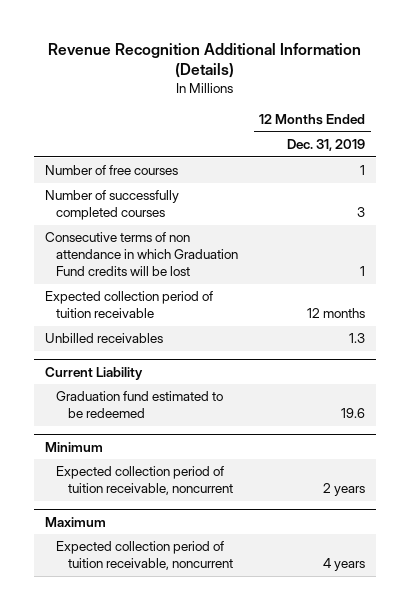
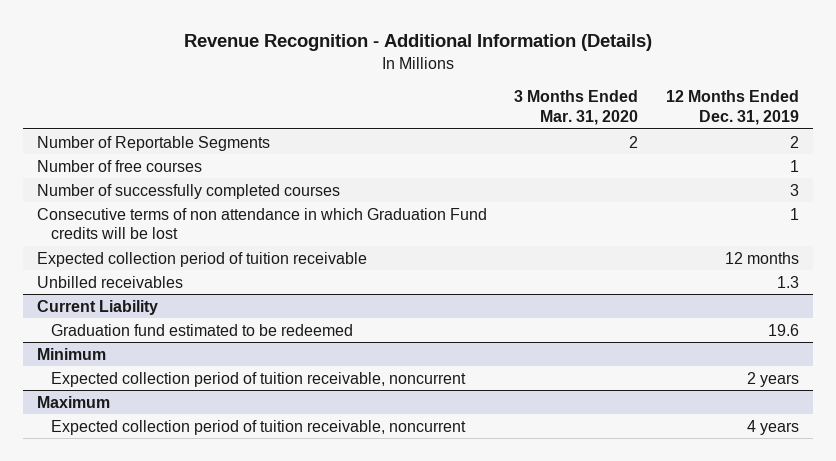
- Revenue Recognition Additional Information (Details)
+ Revenue Recognition - Additional Information (Details)
- | 12 Months Ended Dec. 31, 2019
+ | 3 Months Ended Mar. 31, 2020 | 12 Months Ended Dec. 31, 2019
+ Number of Reportable Segments | 2 | 2

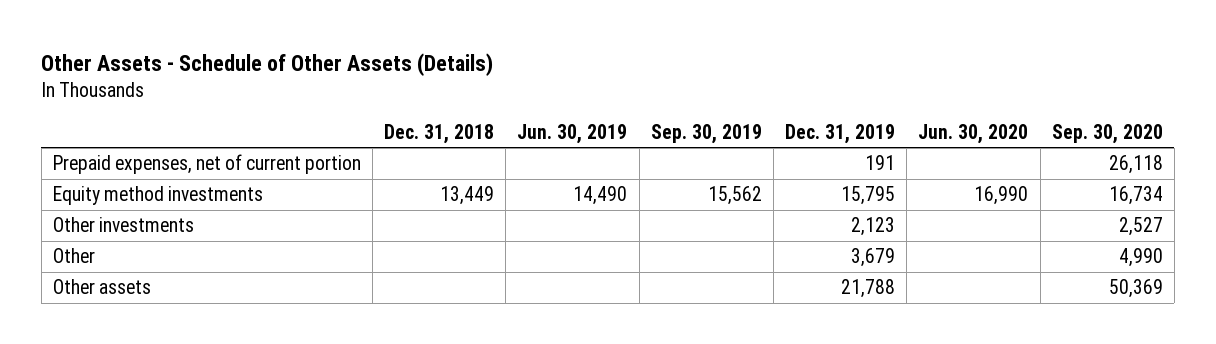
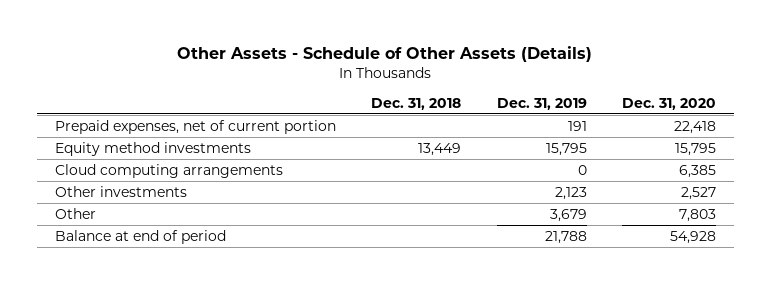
- | Dec. 31, 2018 | Jun. 30, 2019 | Sep. 30, 2019 | Dec. 31, 2019 | Jun. 30, 2020 | Sep. 30, 2020
+ | Dec. 31, 2018 | Dec. 31, 2019 | Dec. 31, 2020
+ Cloud computing arrangements | | 0 | 6,385
- Other assets | | | | 21,788 | | 50,369
+ Balance at end of period | | 21,788 | 54,928

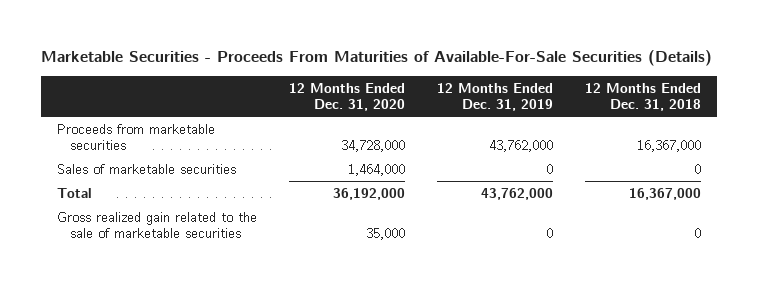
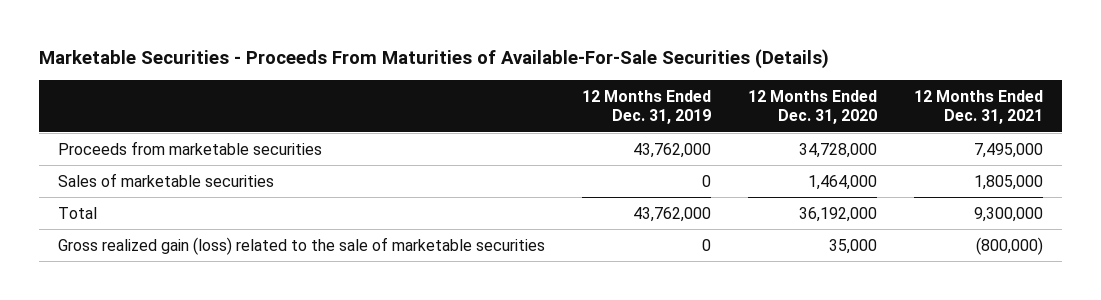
- | 12 Months Ended Dec. 31, 2020 | 12 Months Ended Dec. 31, 2019 | 12 Months Ended Dec. 31, 2018
+ | 12 Months Ended Dec. 31, 2019 | 12 Months Ended Dec. 31, 2020 | 12 Months Ended Dec. 31, 2021
- Gross realized gain related to the sale of marketable securities | 35,000 | 0 | 0
+ Gross realized gain (loss) related to the sale of marketable securities | 0 | 35,000 | (800,000)

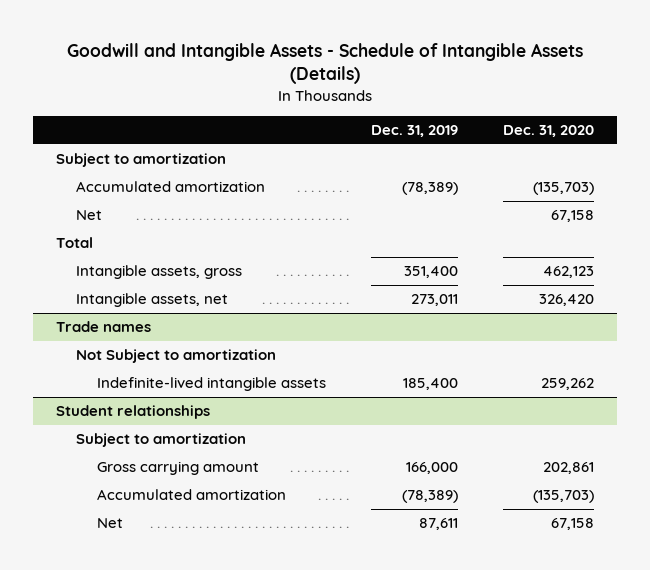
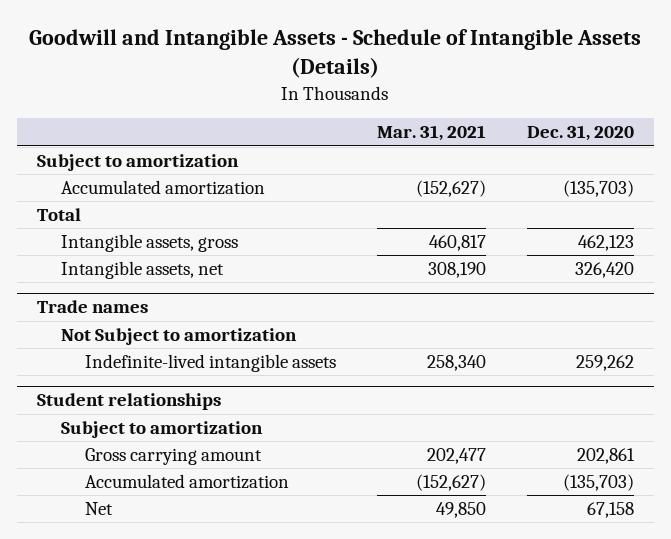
- | Dec. 31, 2019 | Dec. 31, 2020
+ | Mar. 31, 2021 | Dec. 31, 2020
- Net | | 67,158

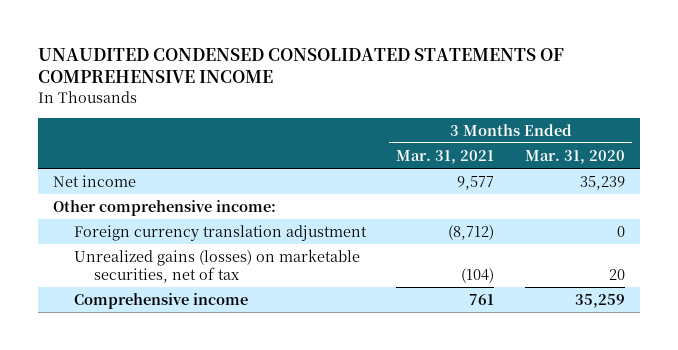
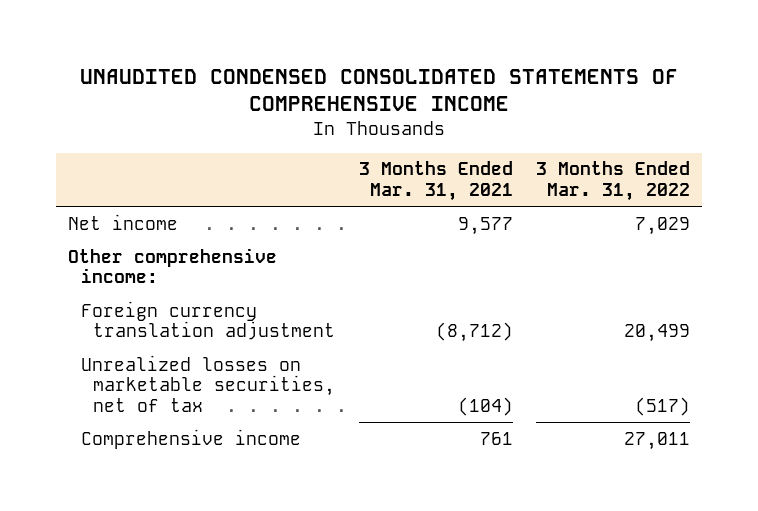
- | 3 Months Ended Mar. 31, 2021 | 3 Months Ended Mar. 31, 2020
+ | 3 Months Ended Mar. 31, 2021 | 3 Months Ended Mar. 31, 2022
- Unrealized gains (losses) on marketable securities, net of tax | (104) | 20
+ Unrealized losses on marketable securities, net of tax | (104) | (517)

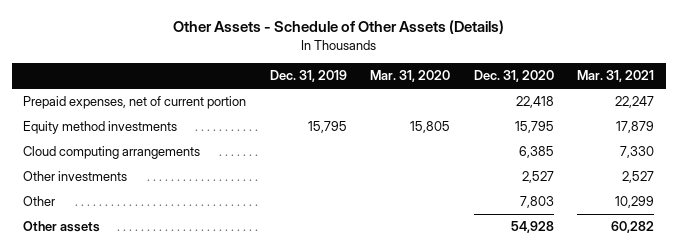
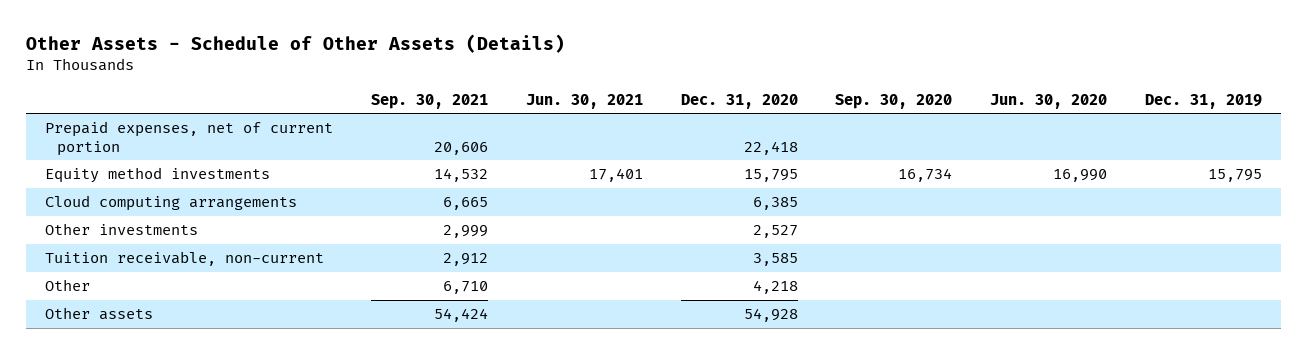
- | Dec. 31, 2019 | Mar. 31, 2020 | Dec. 31, 2020 | Mar. 31, 2021
+ | Sep. 30, 2021 | Jun. 30, 2021 | Dec. 31, 2020 | Sep. 30, 2020 | Jun. 30, 2020 | Dec. 31, 2019
- Other | | | 7,803 | 10,299
+ Tuition receivable, non-current | 2,912 | | 3,585 | | |
+ Other | 6,710 | | 4,218 | | |

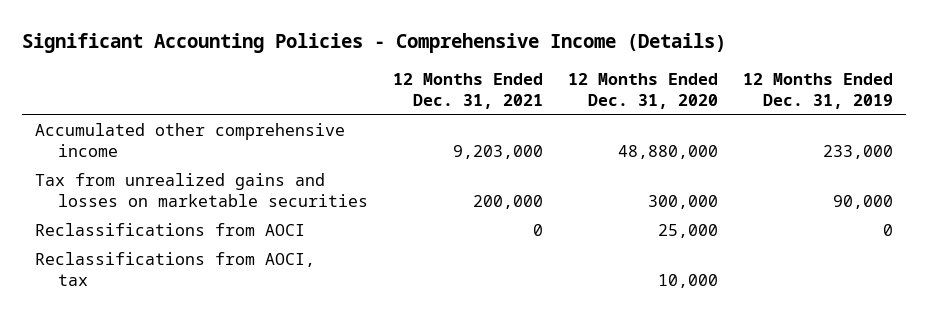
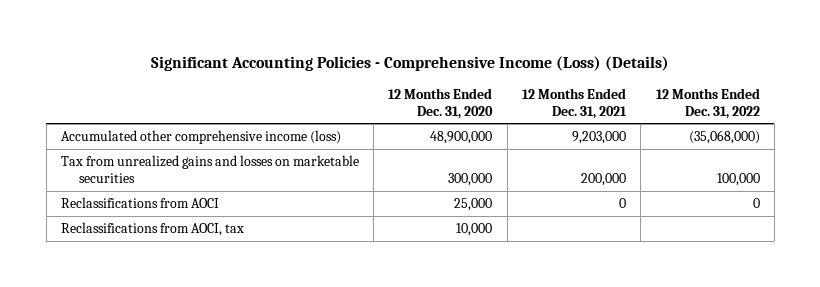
- Significant Accounting Policies - Comprehensive Income (Details)
+ Significant Accounting Policies - Comprehensive Income (Loss) (Details)
- | 12 Months Ended Dec. 31, 2021 | 12 Months Ended Dec. 31, 2020 | 12 Months Ended Dec. 31, 2019
+ | 12 Months Ended Dec. 31, 2020 | 12 Months Ended Dec. 31, 2021 | 12 Months Ended Dec. 31, 2022
- Accumulated other comprehensive income | 9,203,000 | 48,880,000 | 233,000
+ Accumulated other comprehensive income (loss) | 48,900,000 | 9,203,000 | (35,068,000)

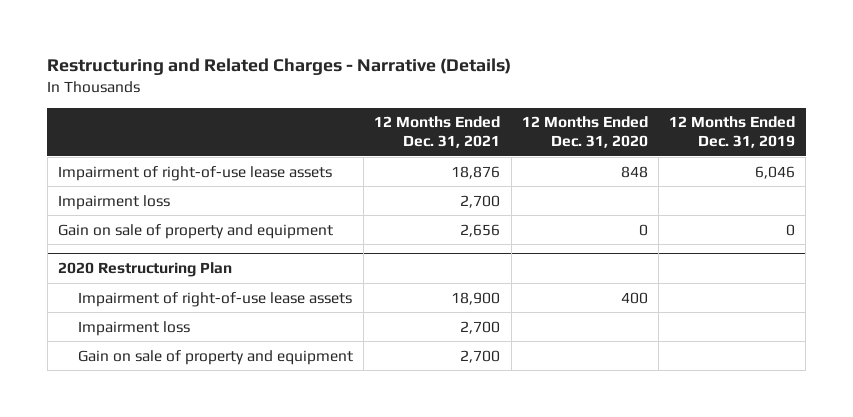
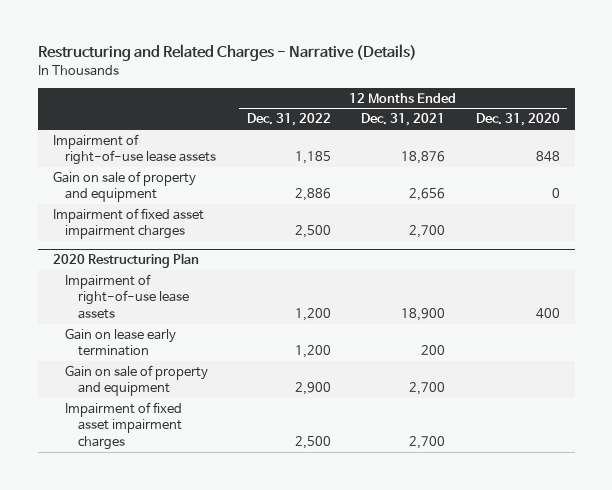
- | 12 Months Ended Dec. 31, 2021 | 12 Months Ended Dec. 31, 2020 | 12 Months Ended Dec. 31, 2019
+ | 12 Months Ended Dec. 31, 2022 | 12 Months Ended Dec. 31, 2021 | 12 Months Ended Dec. 31, 2020
- Impairment loss | 2,700 | |
+ Impairment of fixed asset impairment charges | 2,500 | 2,700 |
@ 2020 Restructuring Plan
- Impairment loss | 2,700 | |
+ Gain on lease early termination | 1,200 | 200 |
+ Impairment of fixed asset impairment charges | 2,500 | 2,700 |

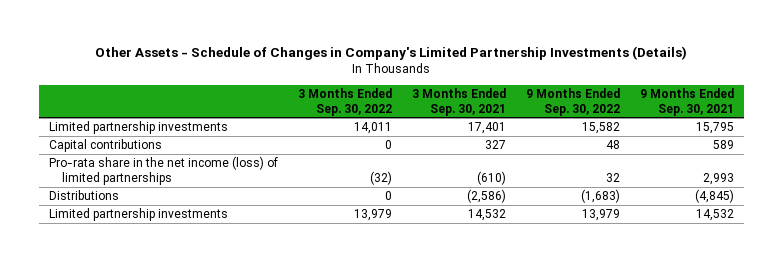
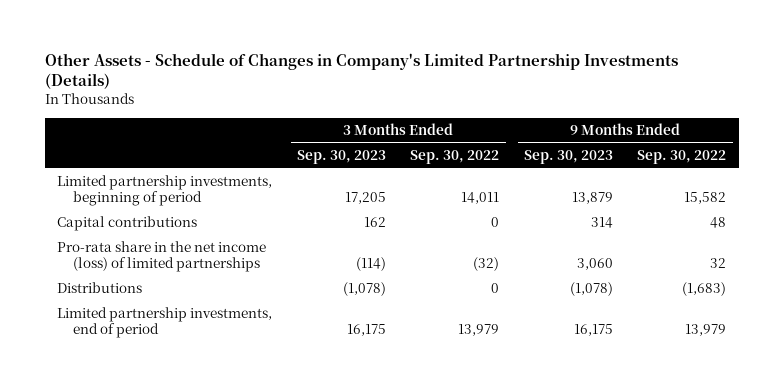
- | 3 Months Ended Sep. 30, 2022 | 3 Months Ended Sep. 30, 2021 | 9 Months Ended Sep. 30, 2022 | 9 Months Ended Sep. 30, 2021
+ | 3 Months Ended Sep. 30, 2023 | 3 Months Ended Sep. 30, 2022 | 9 Months Ended Sep. 30, 2023 | 9 Months Ended Sep. 30, 2022
- Limited partnership investments | 14,011 | 17,401 | 15,582 | 15,795
+ Limited partnership investments, beginning of period | 17,205 | 14,011 | 13,879 | 15,582
- Limited partnership investments | 13,979 | 14,532 | 13,979 | 14,532
+ Limited partnership investments, end of period | 16,175 | 13,979 | 16,175 | 13,979

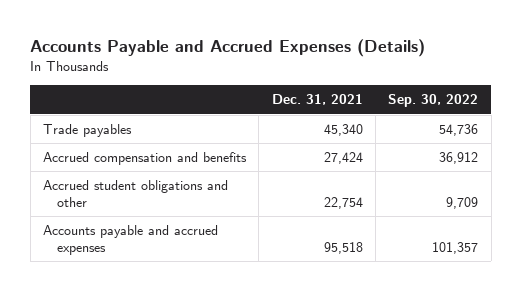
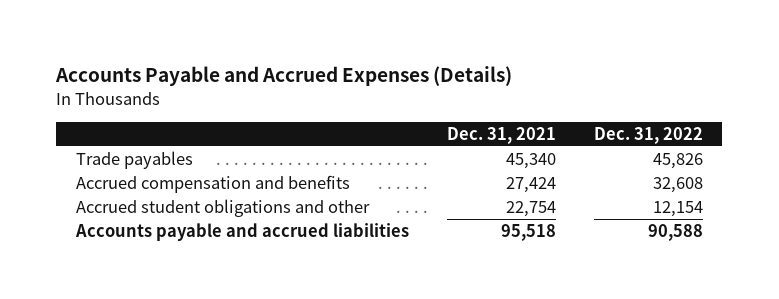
- | Dec. 31, 2021 | Sep. 30, 2022
+ | Dec. 31, 2021 | Dec. 31, 2022
- Accounts payable and accrued expenses | 95,518 | 101,357
+ Accounts payable and accrued liabilities | 95,518 | 90,588

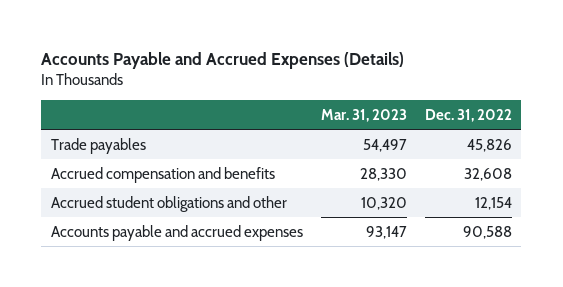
- | Dec. 31, 2021 | Dec. 31, 2022
+ | Mar. 31, 2023 | Dec. 31, 2022
- Accounts payable and accrued liabilities | 95,518 | 90,588
+ Accounts payable and accrued expenses | 93,147 | 90,588

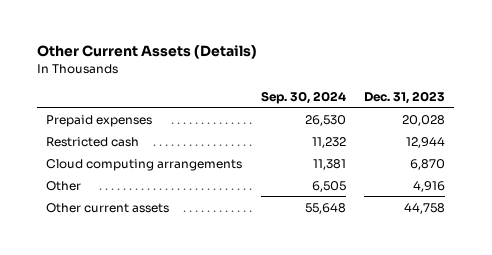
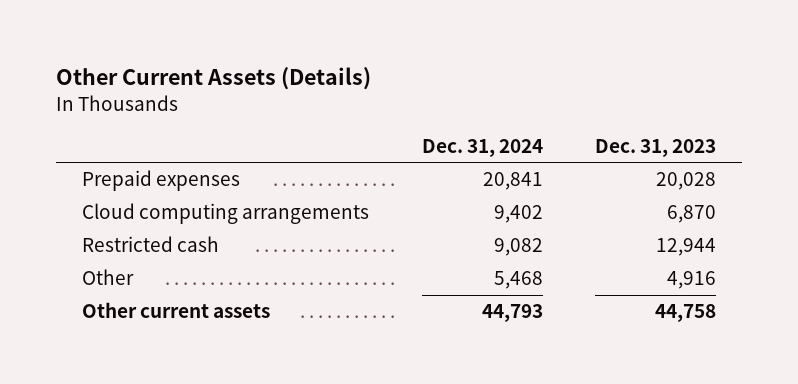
- | Sep. 30, 2024 | Dec. 31, 2023
+ | Dec. 31, 2024 | Dec. 31, 2023
moved down: Restricted cash | 9,082 | 12,944

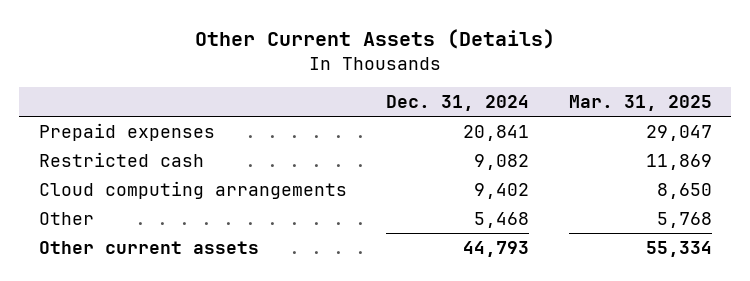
- | Dec. 31, 2024 | Dec. 31, 2023
+ | Dec. 31, 2024 | Mar. 31, 2025
moved down: Cloud computing arrangements | 9,402 | 8,650

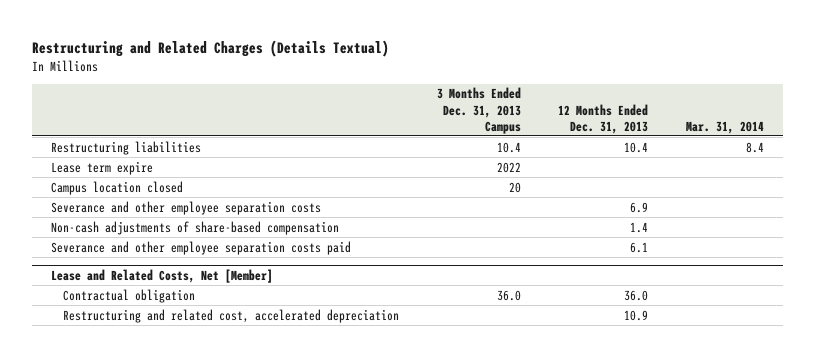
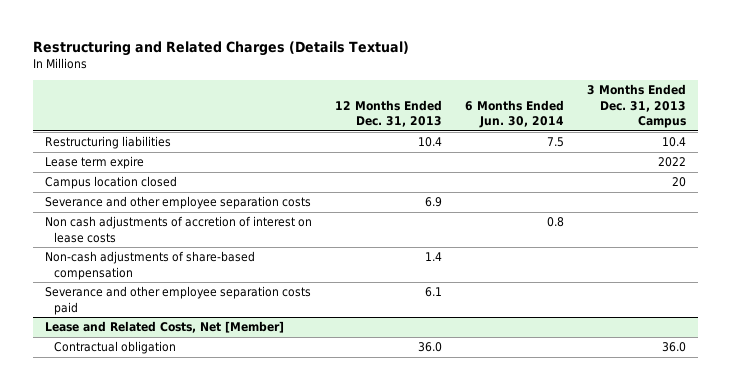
- | 3 Months Ended Dec. 31, 2013 Campus | 12 Months Ended Dec. 31, 2013 | Mar. 31, 2014
+ | 12 Months Ended Dec. 31, 2013 | 6 Months Ended Jun. 30, 2014 | 3 Months Ended Dec. 31, 2013 Campus
+ Non cash adjustments of accretion of interest on lease costs | | 0.8 |
@ Lease and Related Costs, Net [Member]
- Restructuring and related cost, accelerated depreciation | | 10.9 |

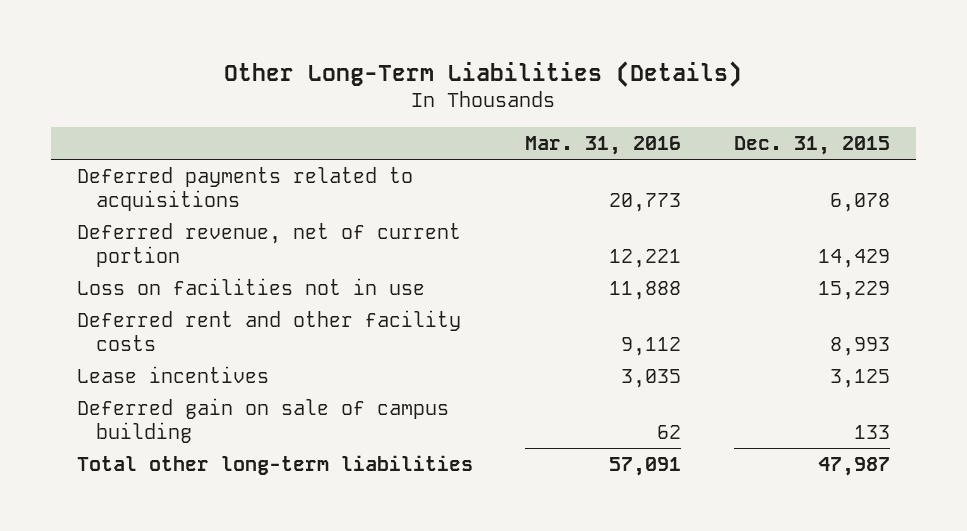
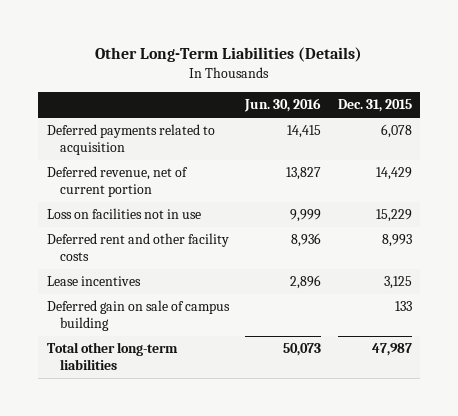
- | Mar. 31, 2016 | Dec. 31, 2015
+ | Jun. 30, 2016 | Dec. 31, 2015
- Deferred payments related to acquisitions | 20,773 | 6,078
+ Deferred payments related to acquisition | 14,415 | 6,078

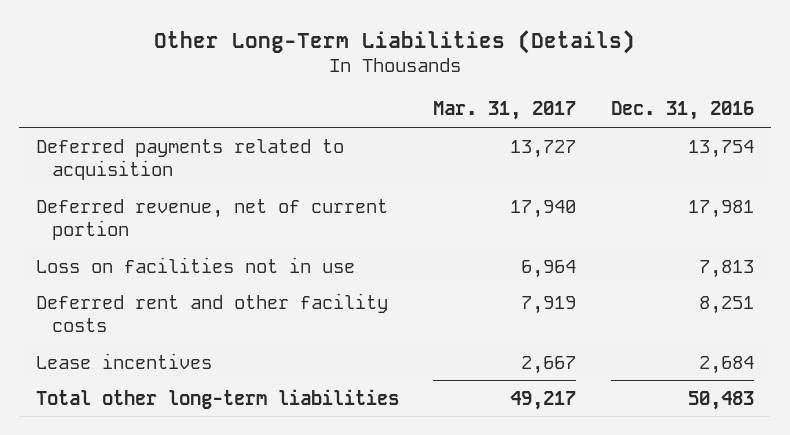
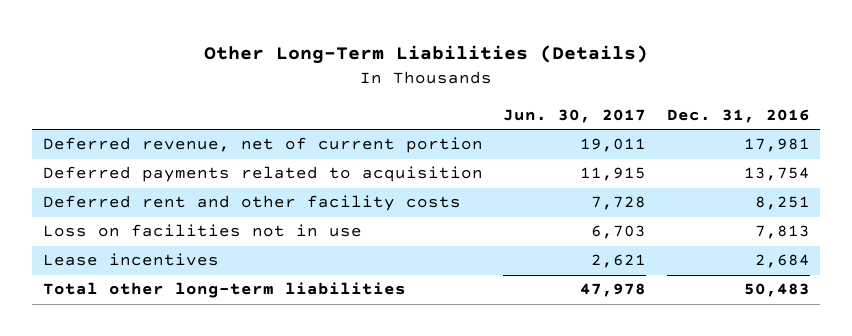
- | Mar. 31, 2017 | Dec. 31, 2016
+ | Jun. 30, 2017 | Dec. 31, 2016
moved down: Deferred payments related to acquisition | 11,915 | 13,754
moved down: Loss on facilities not in use | 6,703 | 7,813

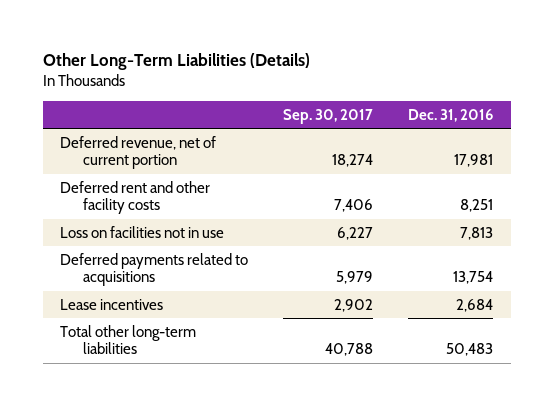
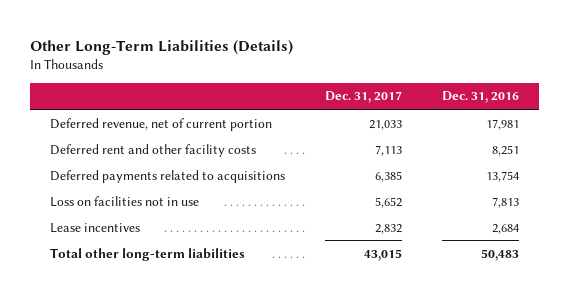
- | Sep. 30, 2017 | Dec. 31, 2016
+ | Dec. 31, 2017 | Dec. 31, 2016
moved down: Loss on facilities not in use | 5,652 | 7,813

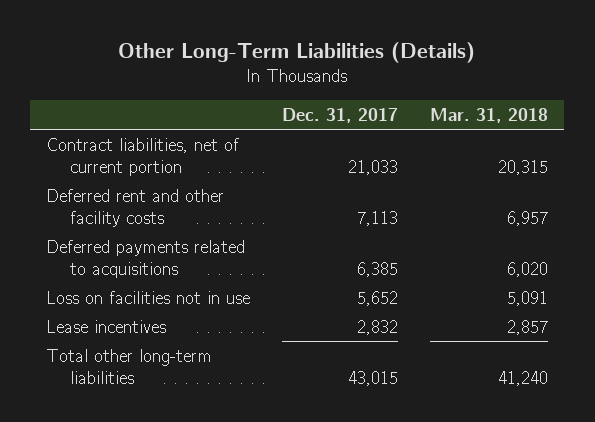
- | Dec. 31, 2017 | Dec. 31, 2016
+ | Dec. 31, 2017 | Mar. 31, 2018
- Deferred revenue, net of current portion | 21,033 | 17,981
+ Contract liabilities, net of current portion | 21,033 | 20,315

